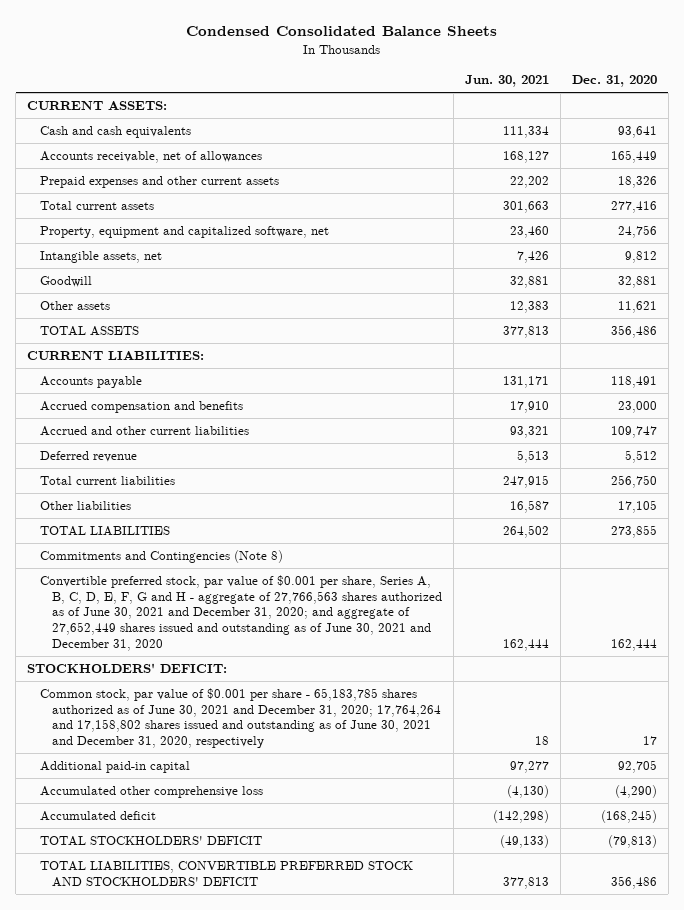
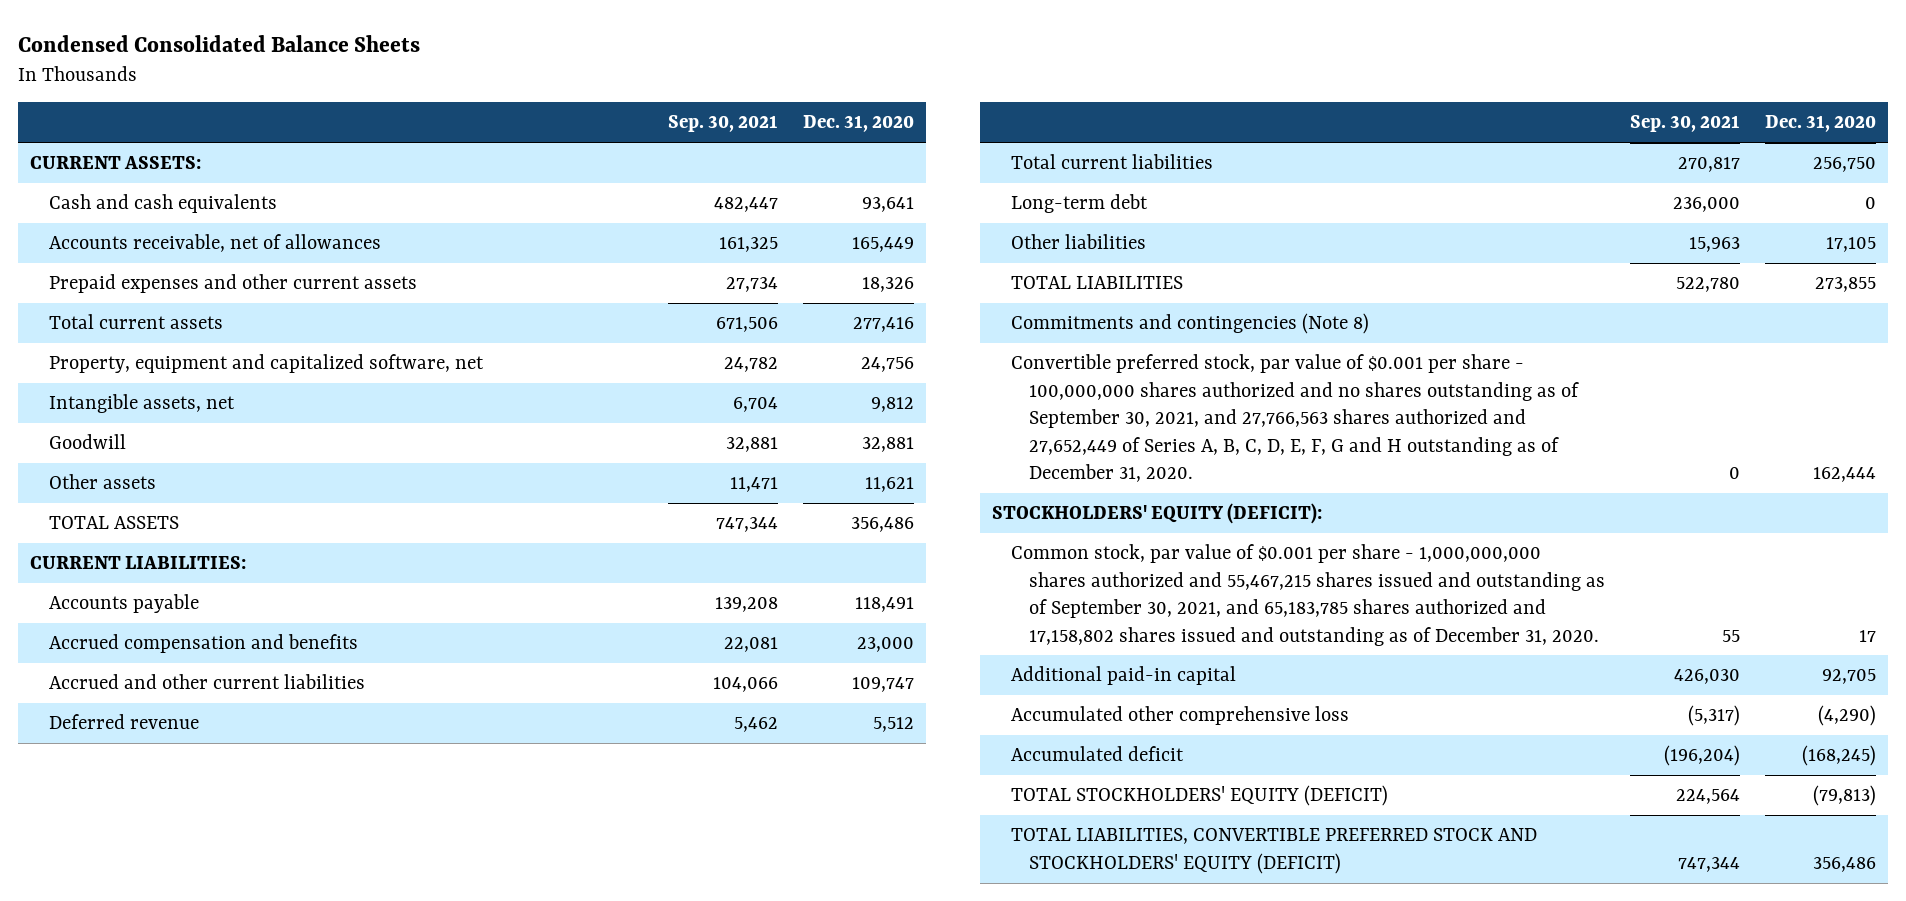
- | Jun. 30, 2021 | Dec. 31, 2020
+ | Sep. 30, 2021 | Dec. 31, 2020
+ Long-term debt | 236,000 | 0
- Commitments and Contingencies (Note 8)
- Convertible preferred stock, par value of $0.001 per share, Series A, B, C, D, E, F, G and H - aggregate of 27,766,563 shares authorized as of June 30, 2021 and December 31, 2020; and aggregate of 27,652,449 shares issued and outstanding as of June 30, 2021 and December 31, 2020 | 162,444 | 162,444
- STOCKHOLDERS' DEFICIT:
- Common stock, par value of $0.001 per share - 65,183,785 shares authorized as of June 30, 2021 and December 31, 2020; 17,764,264 and 17,158,802 shares issued and outstanding as of June 30, 2021 and December 31, 2020, respectively | 18 | 17
+ Commitments and contingencies (Note 8)
+ Convertible preferred stock, par value of $0.001 per share - 100,000,000 shares authorized and no shares outstanding as of September 30, 2021, and 27,766,563 shares authorized and 27,652,449 of Series A, B, C, D, E, F, G and H outstanding as of December 31, 2020. | 0 | 162,444
+ STOCKHOLDERS' EQUITY (DEFICIT):
+ Common stock, par value of $0.001 per share - 1,000,000,000 shares authorized and 55,467,215 shares issued and outstanding as of September 30, 2021, and 65,183,785 shares authorized and 17,158,802 shares issued and outstanding as of December 31, 2020. | 55 | 17
- TOTAL STOCKHOLDERS' DEFICIT | (49,133) | (79,813)
- TOTAL LIABILITIES, CONVERTIBLE PREFERRED STOCK AND STOCKHOLDERS' DEFICIT | 377,813 | 356,486
+ TOTAL STOCKHOLDERS' EQUITY (DEFICIT) | 224,564 | (79,813)
+ TOTAL LIABILITIES, CONVERTIBLE PREFERRED STOCK AND STOCKHOLDERS' EQUITY (DEFICIT) | 747,344 | 356,486

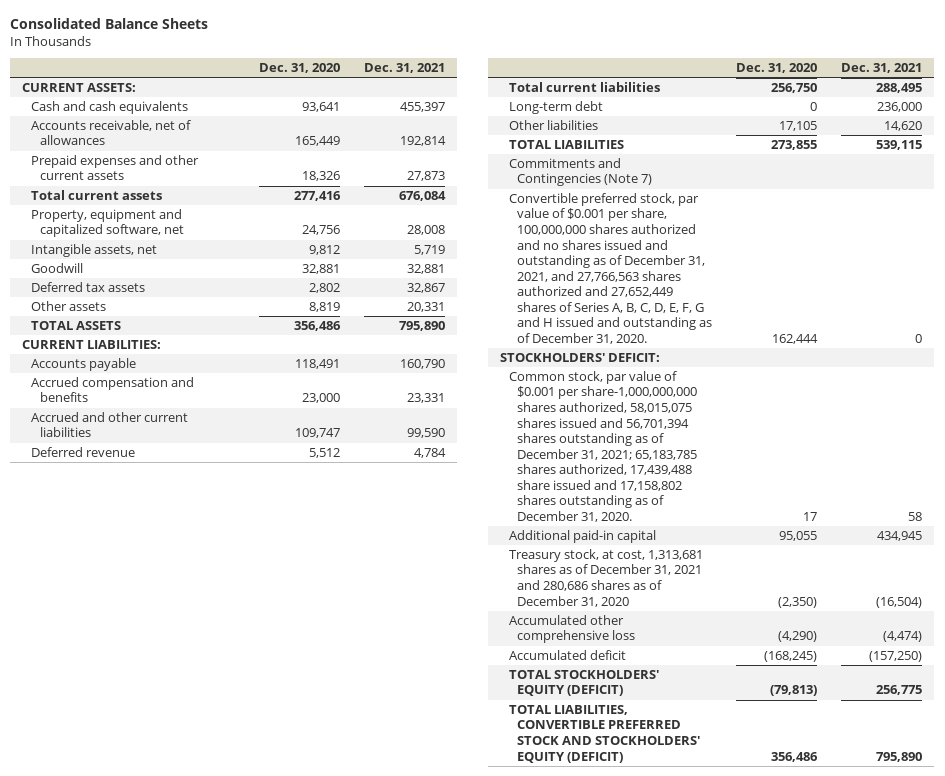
- Condensed Consolidated Balance Sheets
+ Consolidated Balance Sheets
- | Sep. 30, 2021 | Dec. 31, 2020
+ | Dec. 31, 2020 | Dec. 31, 2021
- Other assets | 11,471 | 11,621
+ Deferred tax assets | 2,802 | 32,867
+ Other assets | 8,819 | 20,331
- Commitments and contingencies (Note 8)
- Convertible preferred stock, par value of $0.001 per share - 100,000,000 shares authorized and no shares outstanding as of September 30, 2021, and 27,766,563 shares authorized and 27,652,449 of Series A, B, C, D, E, F, G and H outstanding as of December 31, 2020. | 0 | 162,444
- STOCKHOLDERS' EQUITY (DEFICIT):
- Common stock, par value of $0.001 per share - 1,000,000,000 shares authorized and 55,467,215 shares issued and outstanding as of September 30, 2021, and 65,183,785 shares authorized and 17,158,802 shares issued and outstanding as of December 31, 2020. | 55 | 17
- Additional paid-in capital | 426,030 | 92,705
+ Commitments and Contingencies (Note 7)
+ Convertible preferred stock, par value of $0.001 per share, 100,000,000 shares authorized and no shares issued and outstanding as of December 31, 2021, and 27,766,563 shares authorized and 27,652,449 shares of Series A, B, C, D, E, F, G and H issued and outstanding as of December 31, 2020. | 162,444 | 0
+ STOCKHOLDERS' DEFICIT:
+ Common stock, par value of $0.001 per share-1,000,000,000 shares authorized, 58,015,075 shares issued and 56,701,394 shares outstanding as of December 31, 2021; 65,183,785 shares authorized, 17,439,488 share issued and 17,158,802 shares outstanding as of December 31, 2020. | 17 | 58
+ Additional paid-in capital | 95,055 | 434,945
+ Treasury stock, at cost, 1,313,681 shares as of December 31, 2021 and 280,686 shares as of December 31, 2020 | (2,350) | (16,504)

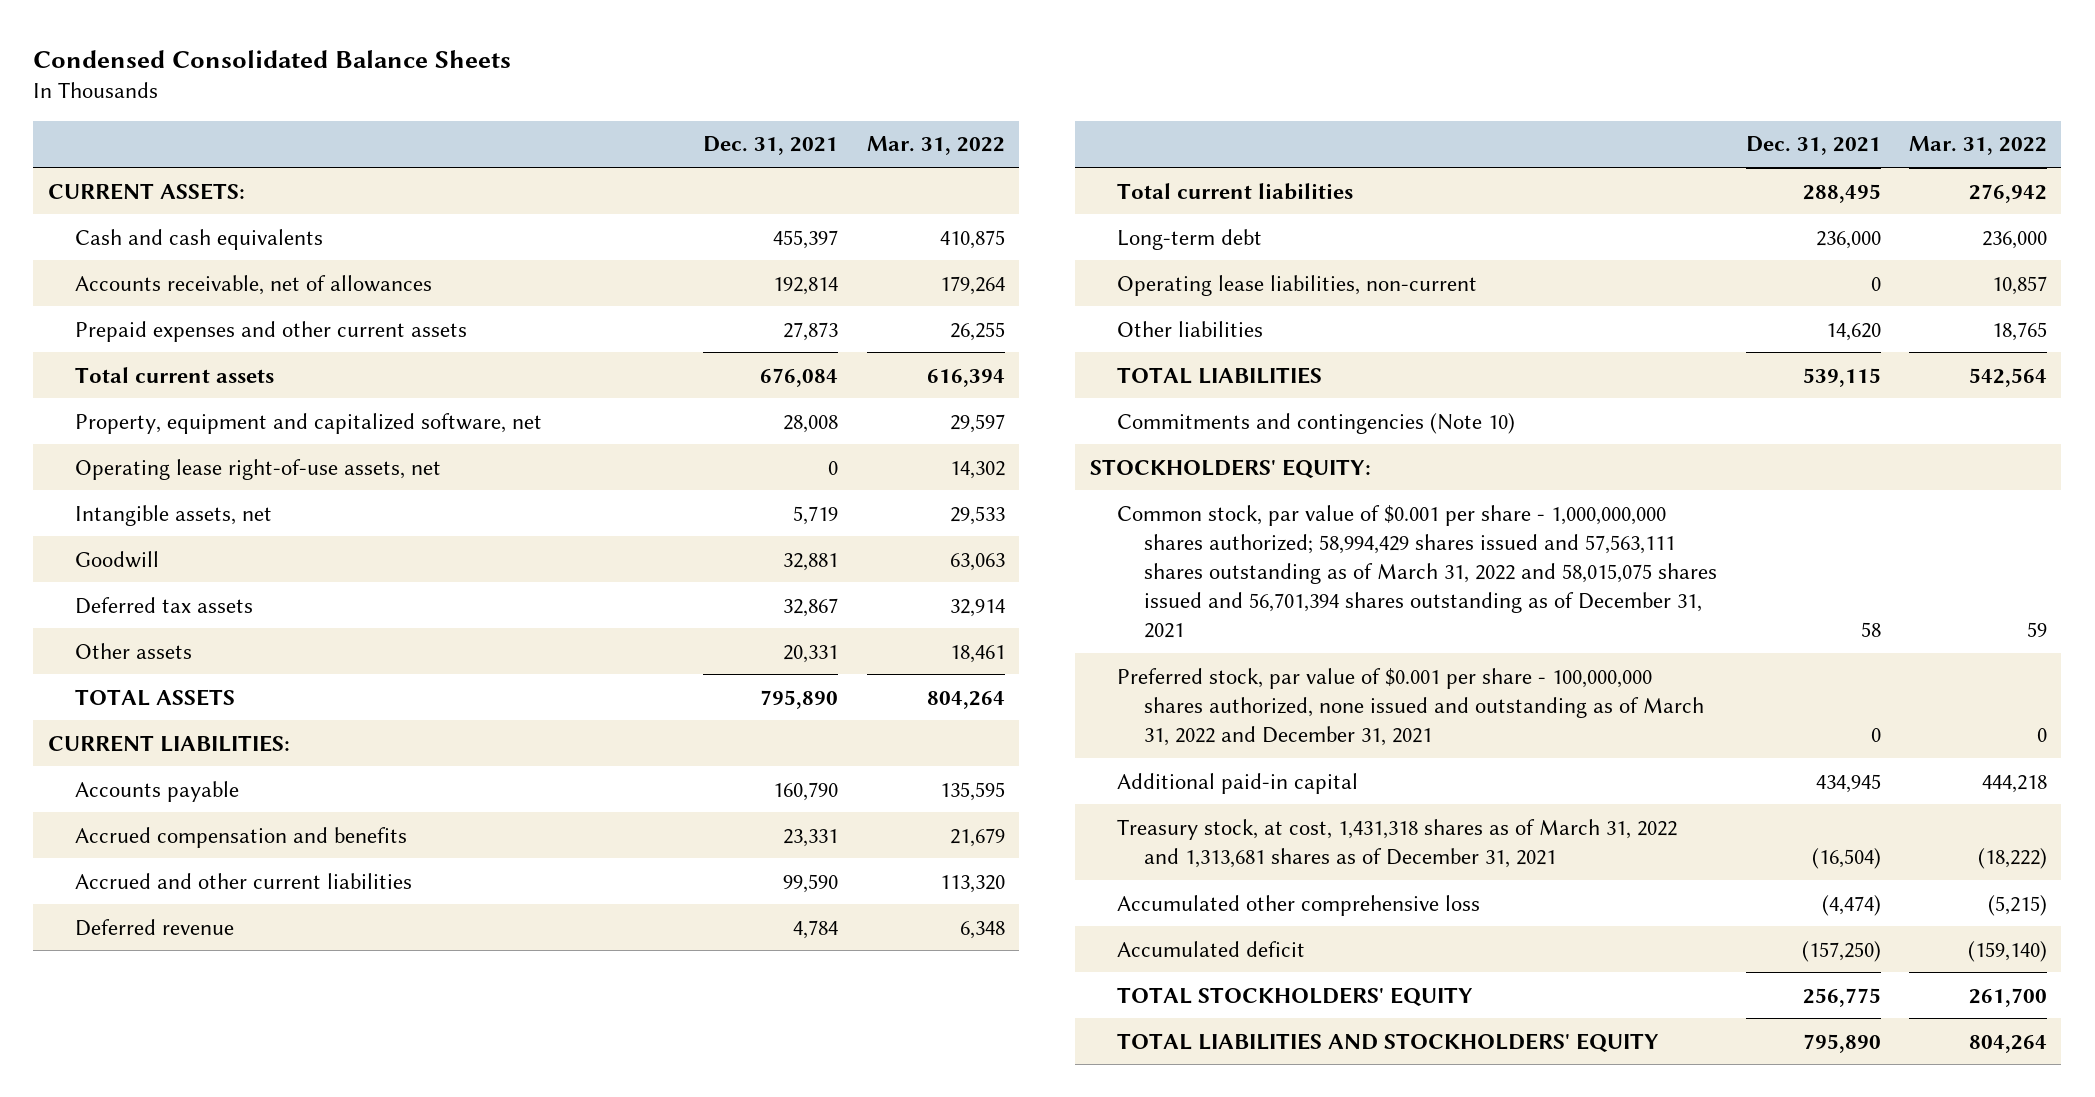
- Consolidated Balance Sheets
+ Condensed Consolidated Balance Sheets
- | Dec. 31, 2020 | Dec. 31, 2021
+ | Dec. 31, 2021 | Mar. 31, 2022
+ Operating lease right-of-use assets, net | 0 | 14,302
+ Operating lease liabilities, non-current | 0 | 10,857
- Commitments and Contingencies (Note 7)
- Convertible preferred stock, par value of $0.001 per share, 100,000,000 shares authorized and no shares issued and outstanding as of December 31, 2021, and 27,766,563 shares authorized and 27,652,449 shares of Series A, B, C, D, E, F, G and H issued and outstanding as of December 31, 2020. | 162,444 | 0
- STOCKHOLDERS' DEFICIT:
- Common stock, par value of $0.001 per share-1,000,000,000 shares authorized, 58,015,075 shares issued and 56,701,394 shares outstanding as of December 31, 2021; 65,183,785 shares authorized, 17,439,488 share issued and 17,158,802 shares outstanding as of December 31, 2020. | 17 | 58
+ Commitments and contingencies (Note 10)
+ STOCKHOLDERS' EQUITY:
+ Common stock, par value of $0.001 per share - 1,000,000,000 shares authorized; 58,994,429 shares issued and 57,563,111 shares outstanding as of March 31, 2022 and 58,015,075 shares issued and 56,701,394 shares outstanding as of December 31, 2021 | 58 | 59
+ Preferred stock, par value of $0.001 per share - 100,000,000 shares authorized, none issued and outstanding as of March 31, 2022 and December 31, 2021 | 0 | 0
- Treasury stock, at cost, 1,313,681 shares as of December 31, 2021 and 280,686 shares as of December 31, 2020 | (2,350) | (16,504)
+ Treasury stock, at cost, 1,431,318 shares as of March 31, 2022 and 1,313,681 shares as of December 31, 2021 | (16,504) | (18,222)
- TOTAL STOCKHOLDERS' EQUITY (DEFICIT) | (79,813) | 256,775
- TOTAL LIABILITIES, CONVERTIBLE PREFERRED STOCK AND STOCKHOLDERS' EQUITY (DEFICIT) | 356,486 | 795,890
+ TOTAL STOCKHOLDERS' EQUITY | 256,775 | 261,700
+ TOTAL LIABILITIES AND STOCKHOLDERS' EQUITY | 795,890 | 804,264

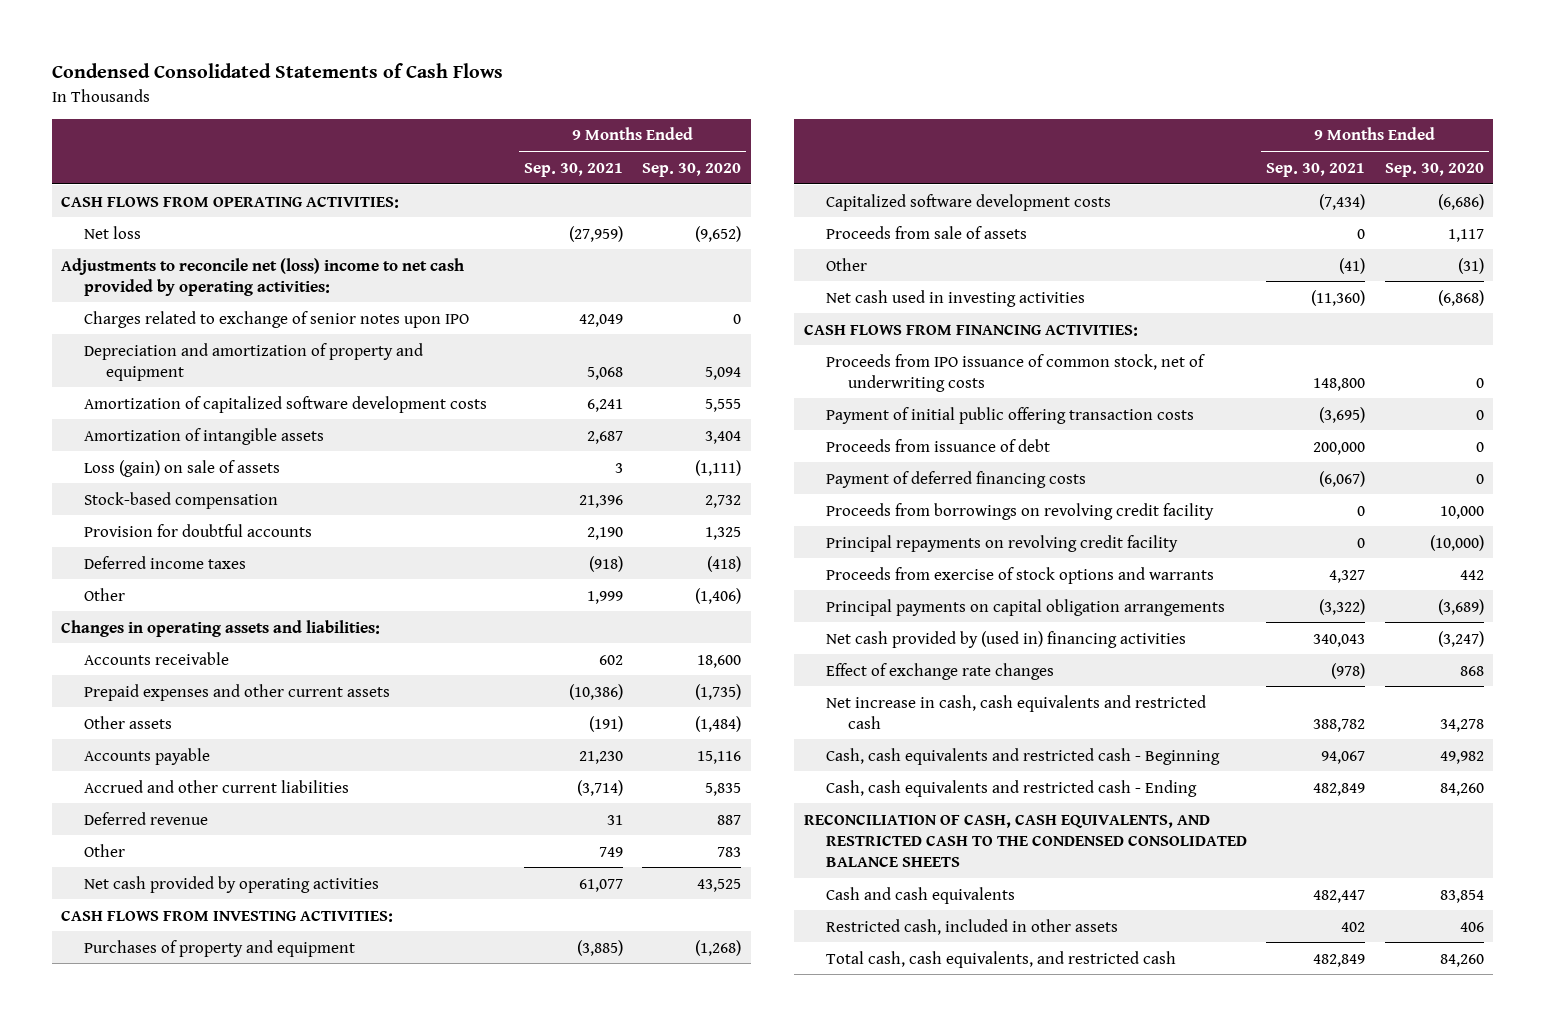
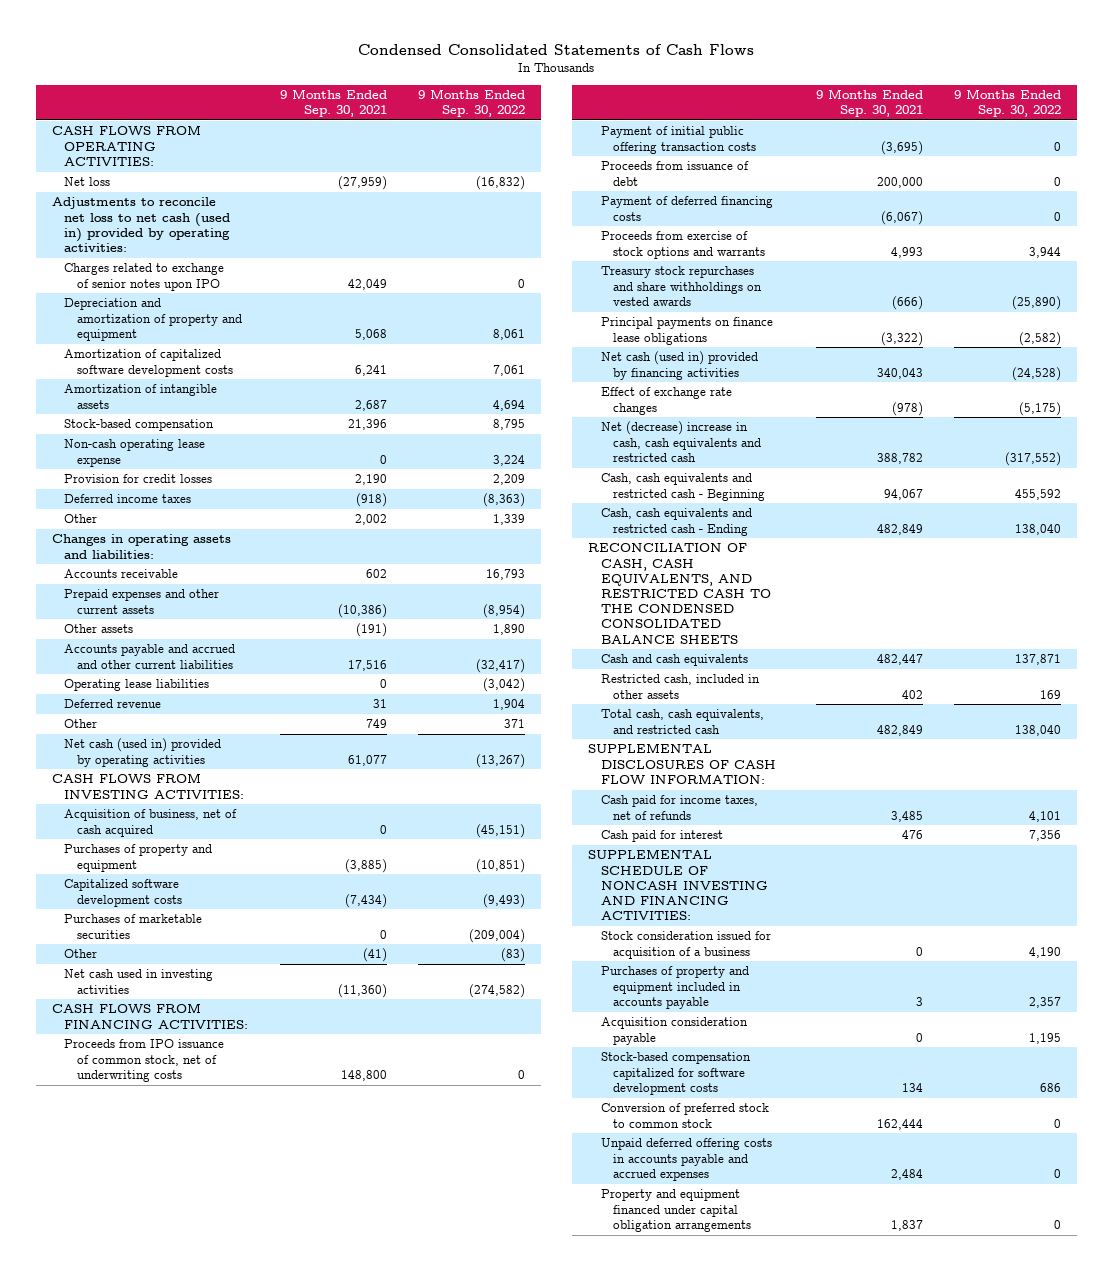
- | 9 Months Ended Sep. 30, 2021 | 9 Months Ended Sep. 30, 2020
+ | 9 Months Ended Sep. 30, 2021 | 9 Months Ended Sep. 30, 2022
- Adjustments to reconcile net (loss) income to net cash provided by operating activities:
+ Adjustments to reconcile net loss to net cash (used in) provided by operating activities:
- Loss (gain) on sale of assets | 3 | (1,111)
- Provision for doubtful accounts | 2,190 | 1,325
+ Non-cash operating lease expense | 0 | 3,224
+ Provision for credit losses | 2,190 | 2,209
- Other | 1,999 | (1,406)
+ Other | 2,002 | 1,339
- Accounts payable | 21,230 | 15,116
- Accrued and other current liabilities | (3,714) | 5,835
+ Accounts payable and accrued and other current liabilities | 17,516 | (32,417)
+ Operating lease liabilities | 0 | (3,042)
- Net cash provided by operating activities | 61,077 | 43,525
+ Net cash (used in) provided by operating activities | 61,077 | (13,267)
+ Acquisition of business, net of cash acquired | 0 | (45,151)
- Proceeds from sale of assets | 0 | 1,117
+ Purchases of marketable securities | 0 | (209,004)
- Proceeds from borrowings on revolving credit facility | 0 | 10,000
- Principal repayments on revolving credit facility | 0 | (10,000)
- Proceeds from exercise of stock options and warrants | 4,327 | 442
- Principal payments on capital obligation arrangements | (3,322) | (3,689)
- Net cash provided by (used in) financing activities | 340,043 | (3,247)
+ Proceeds from exercise of stock options and warrants | 4,993 | 3,944
+ Treasury stock repurchases and share withholdings on vested awards | (666) | (25,890)
+ Principal payments on finance lease obligations | (3,322) | (2,582)
+ Net cash (used in) provided by financing activities | 340,043 | (24,528)
- Net increase in cash, cash equivalents and restricted cash | 388,782 | 34,278
+ Net (decrease) increase in cash, cash equivalents and restricted cash | 388,782 | (317,552)
+ SUPPLEMENTAL DISCLOSURES OF CASH FLOW INFORMATION:
+ Cash paid for income taxes, net of refunds | 3,485 | 4,101
+ Cash paid for interest | 476 | 7,356
+ SUPPLEMENTAL SCHEDULE OF NONCASH INVESTING AND FINANCING ACTIVITIES:
+ Stock consideration issued for acquisition of a business | 0 | 4,190
+ Purchases of property and equipment included in accounts payable | 3 | 2,357
+ Acquisition consideration payable | 0 | 1,195
+ Stock-based compensation capitalized for software development costs | 134 | 686
+ Conversion of preferred stock to common stock | 162,444 | 0
+ Unpaid deferred offering costs in accounts payable and accrued expenses | 2,484 | 0
+ Property and equipment financed under capital obligation arrangements | 1,837 | 0

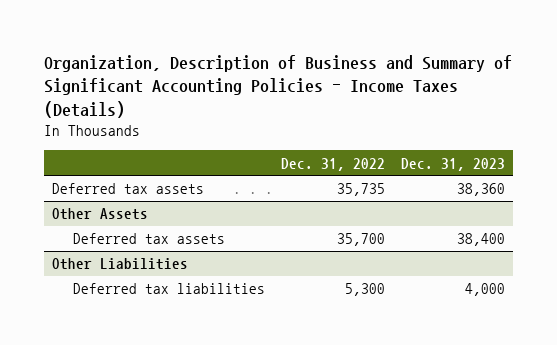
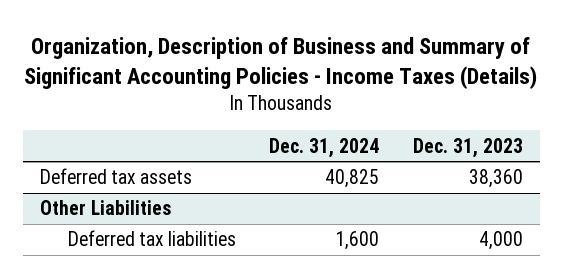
- | Dec. 31, 2022 | Dec. 31, 2023
+ | Dec. 31, 2024 | Dec. 31, 2023
- Other Assets
- Deferred tax assets | 35,700 | 38,400

